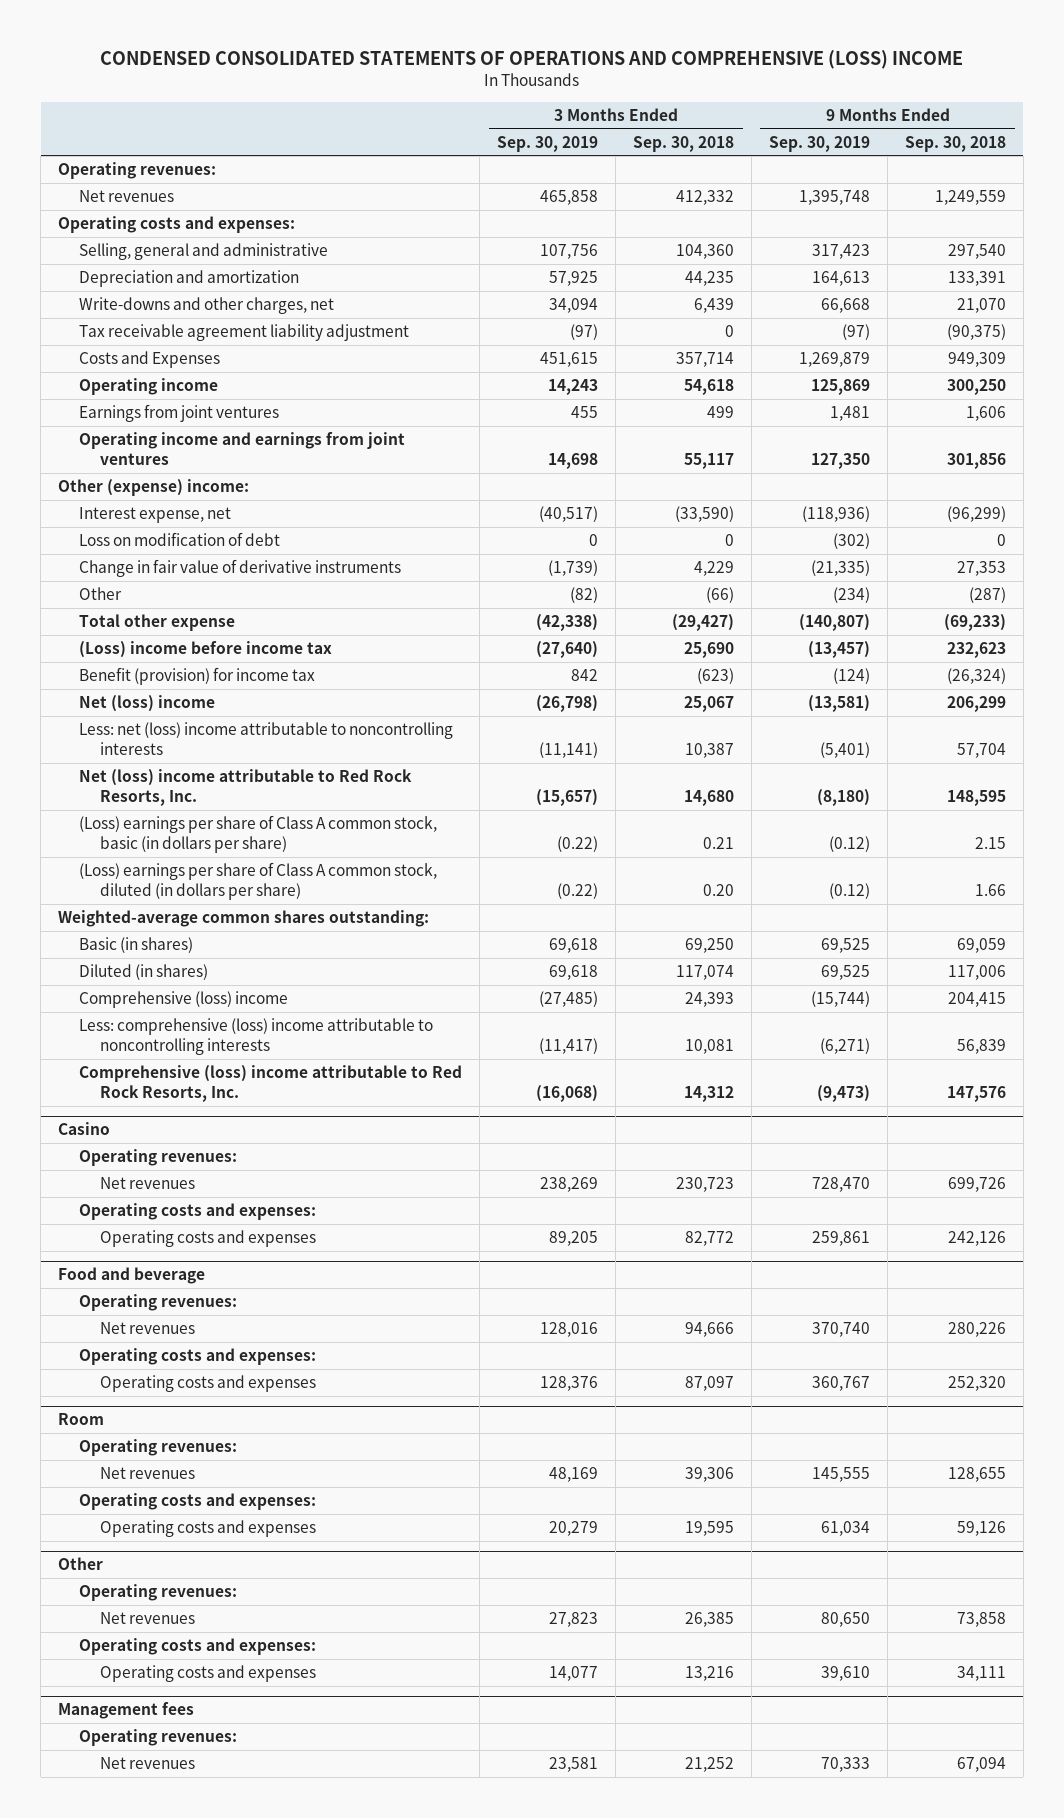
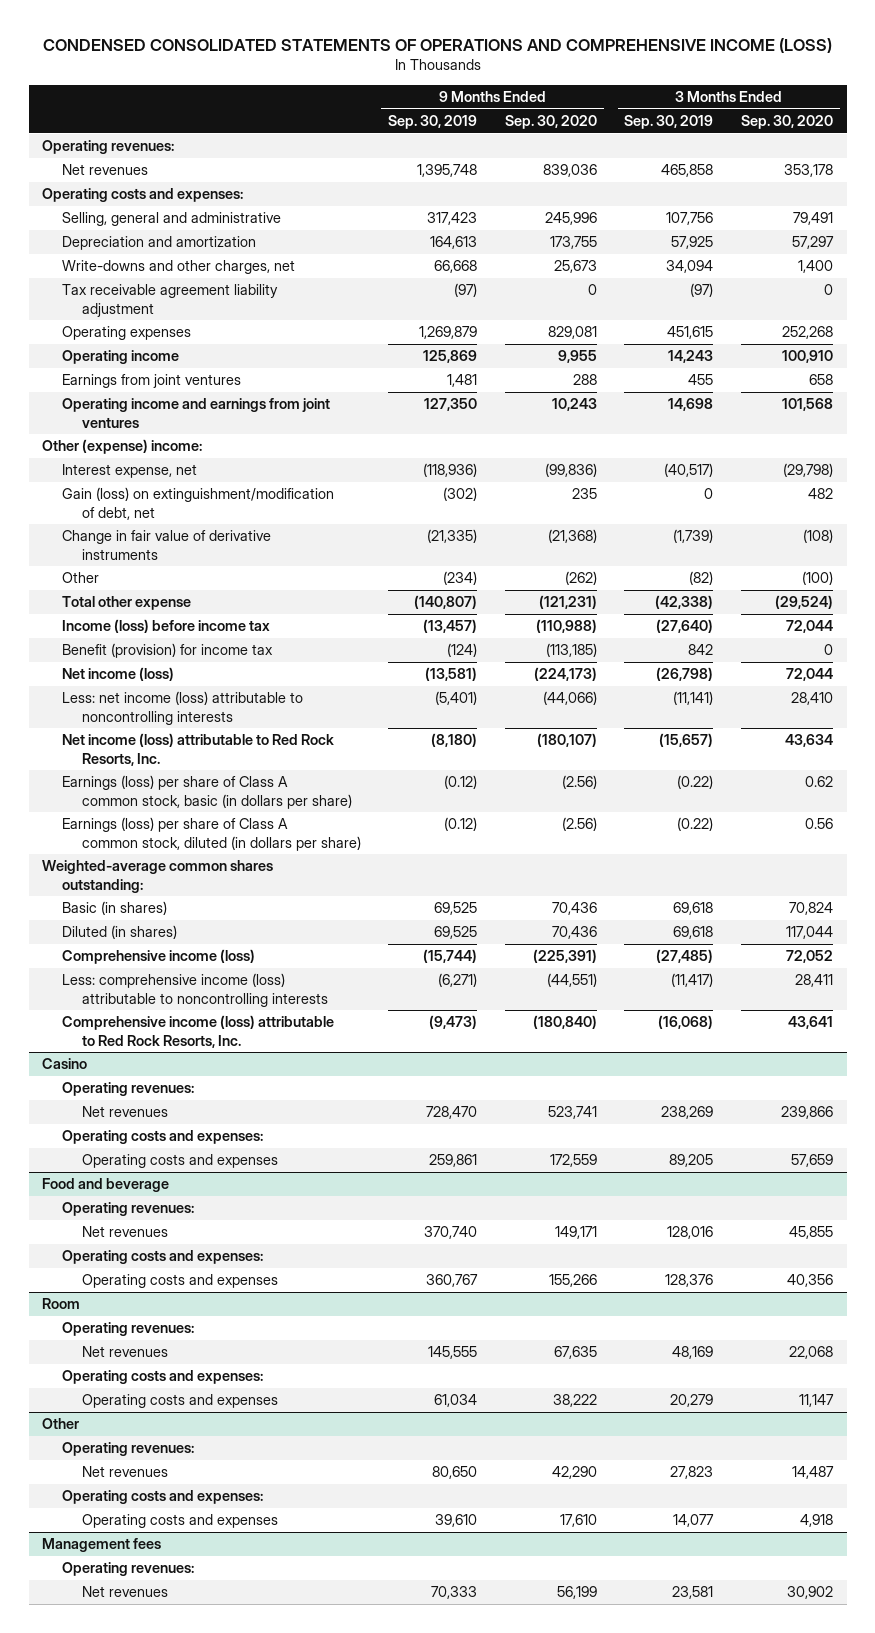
- CONDENSED CONSOLIDATED STATEMENTS OF OPERATIONS AND COMPREHENSIVE (LOSS) INCOME
+ CONDENSED CONSOLIDATED STATEMENTS OF OPERATIONS AND COMPREHENSIVE INCOME (LOSS)
- | 3 Months Ended Sep. 30, 2019 | 3 Months Ended Sep. 30, 2018 | 9 Months Ended Sep. 30, 2019 | 9 Months Ended Sep. 30, 2018
+ | 9 Months Ended Sep. 30, 2019 | 9 Months Ended Sep. 30, 2020 | 3 Months Ended Sep. 30, 2019 | 3 Months Ended Sep. 30, 2020
- Costs and Expenses | 451,615 | 357,714 | 1,269,879 | 949,309
+ Operating expenses | 1,269,879 | 829,081 | 451,615 | 252,268
- Loss on modification of debt | 0 | 0 | (302) | 0
+ Gain (loss) on extinguishment/modification of debt, net | (302) | 235 | 0 | 482
- (Loss) income before income tax | (27,640) | 25,690 | (13,457) | 232,623
+ Income (loss) before income tax | (13,457) | (110,988) | (27,640) | 72,044
- Net (loss) income | (26,798) | 25,067 | (13,581) | 206,299
- Less: net (loss) income attributable to noncontrolling interests | (11,141) | 10,387 | (5,401) | 57,704
- Net (loss) income attributable to Red Rock Resorts, Inc. | (15,657) | 14,680 | (8,180) | 148,595
- (Loss) earnings per share of Class A common stock, basic (in dollars per share) | (0.22) | 0.21 | (0.12) | 2.15
- (Loss) earnings per share of Class A common stock, diluted (in dollars per share) | (0.22) | 0.20 | (0.12) | 1.66
+ Net income (loss) | (13,581) | (224,173) | (26,798) | 72,044
+ Less: net income (loss) attributable to noncontrolling interests | (5,401) | (44,066) | (11,141) | 28,410
+ Net income (loss) attributable to Red Rock Resorts, Inc. | (8,180) | (180,107) | (15,657) | 43,634
+ Earnings (loss) per share of Class A common stock, basic (in dollars per share) | (0.12) | (2.56) | (0.22) | 0.62
+ Earnings (loss) per share of Class A common stock, diluted (in dollars per share) | (0.12) | (2.56) | (0.22) | 0.56
- Comprehensive (loss) income | (27,485) | 24,393 | (15,744) | 204,415
- Less: comprehensive (loss) income attributable to noncontrolling interests | (11,417) | 10,081 | (6,271) | 56,839
- Comprehensive (loss) income attributable to Red Rock Resorts, Inc. | (16,068) | 14,312 | (9,473) | 147,576
+ Comprehensive income (loss) | (15,744) | (225,391) | (27,485) | 72,052
+ Less: comprehensive income (loss) attributable to noncontrolling interests | (6,271) | (44,551) | (11,417) | 28,411
+ Comprehensive income (loss) attributable to Red Rock Resorts, Inc. | (9,473) | (180,840) | (16,068) | 43,641

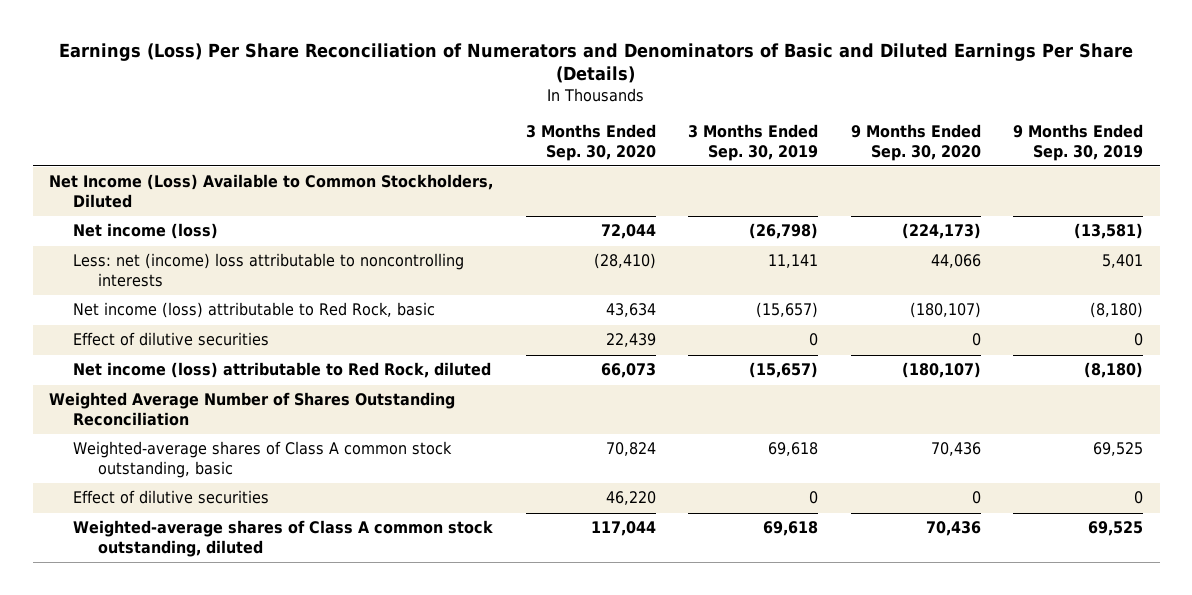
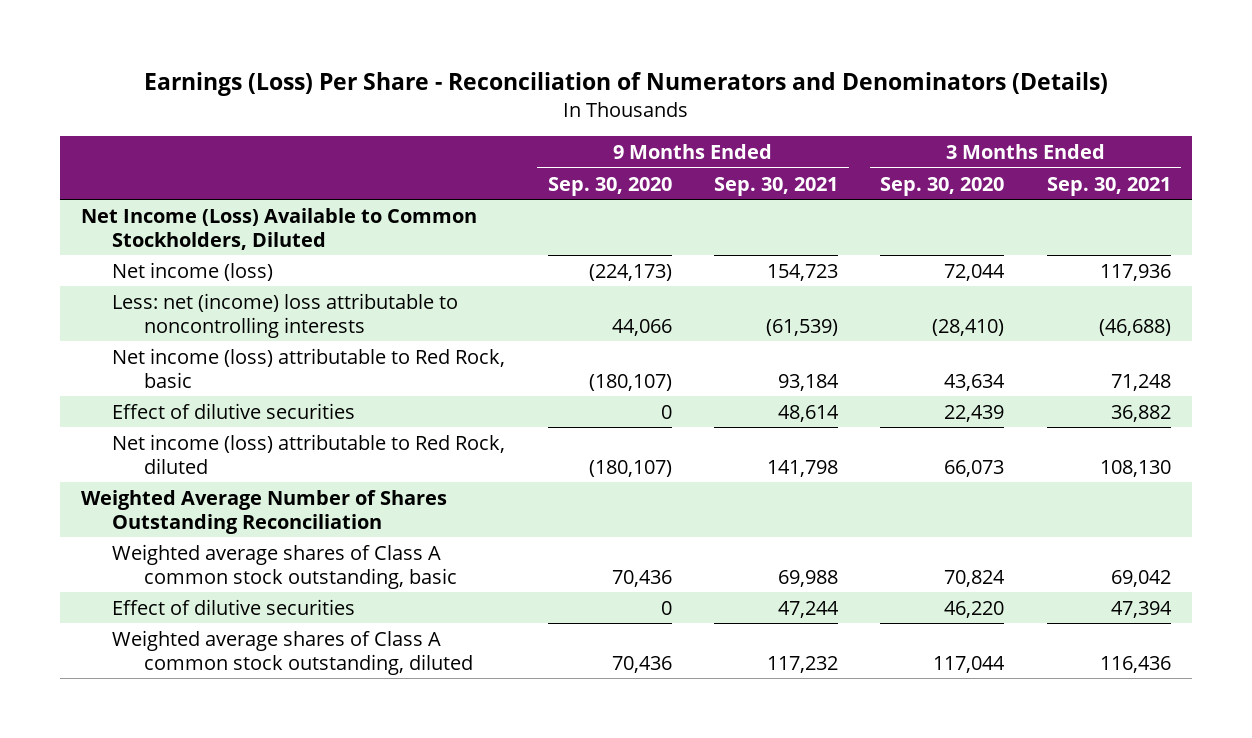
- Earnings (Loss) Per Share Reconciliation of Numerators and Denominators of Basic and Diluted Earnings Per Share (Details)
+ Earnings (Loss) Per Share - Reconciliation of Numerators and Denominators (Details)
- | 3 Months Ended Sep. 30, 2020 | 3 Months Ended Sep. 30, 2019 | 9 Months Ended Sep. 30, 2020 | 9 Months Ended Sep. 30, 2019
+ | 9 Months Ended Sep. 30, 2020 | 9 Months Ended Sep. 30, 2021 | 3 Months Ended Sep. 30, 2020 | 3 Months Ended Sep. 30, 2021
- Weighted-average shares of Class A common stock outstanding, basic | 70,824 | 69,618 | 70,436 | 69,525
+ Weighted average shares of Class A common stock outstanding, basic | 70,436 | 69,988 | 70,824 | 69,042
- Weighted-average shares of Class A common stock outstanding, diluted | 117,044 | 69,618 | 70,436 | 69,525
+ Weighted average shares of Class A common stock outstanding, diluted | 70,436 | 117,232 | 117,044 | 116,436

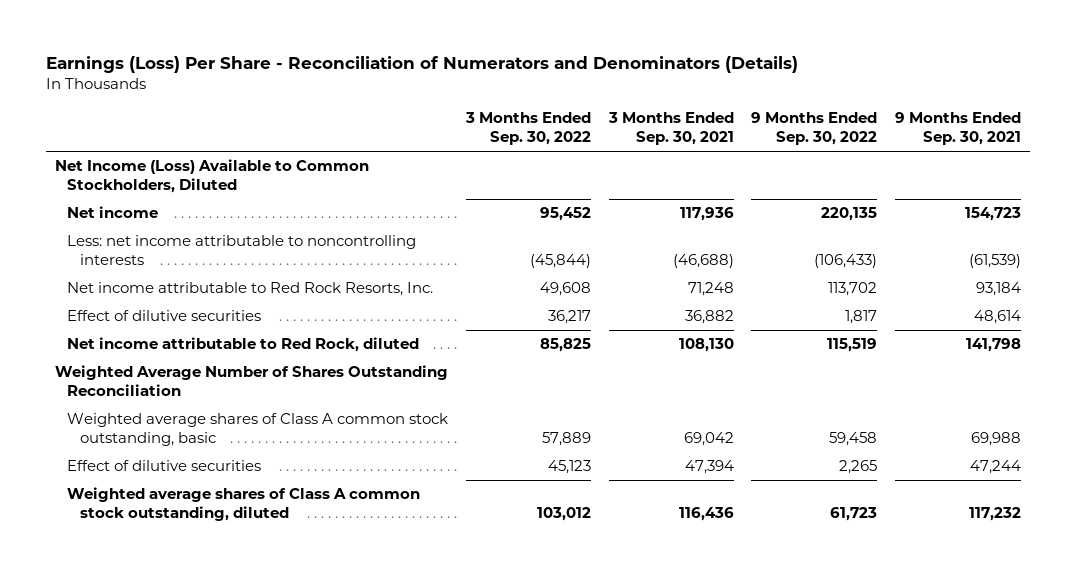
- | 9 Months Ended Sep. 30, 2020 | 9 Months Ended Sep. 30, 2021 | 3 Months Ended Sep. 30, 2020 | 3 Months Ended Sep. 30, 2021
+ | 3 Months Ended Sep. 30, 2022 | 3 Months Ended Sep. 30, 2021 | 9 Months Ended Sep. 30, 2022 | 9 Months Ended Sep. 30, 2021
- Net income (loss) | (224,173) | 154,723 | 72,044 | 117,936
- Less: net (income) loss attributable to noncontrolling interests | 44,066 | (61,539) | (28,410) | (46,688)
- Net income (loss) attributable to Red Rock, basic | (180,107) | 93,184 | 43,634 | 71,248
+ Net income | 95,452 | 117,936 | 220,135 | 154,723
+ Less: net income attributable to noncontrolling interests | (45,844) | (46,688) | (106,433) | (61,539)
+ Net income attributable to Red Rock Resorts, Inc. | 49,608 | 71,248 | 113,702 | 93,184
- Net income (loss) attributable to Red Rock, diluted | (180,107) | 141,798 | 66,073 | 108,130
+ Net income attributable to Red Rock, diluted | 85,825 | 108,130 | 115,519 | 141,798

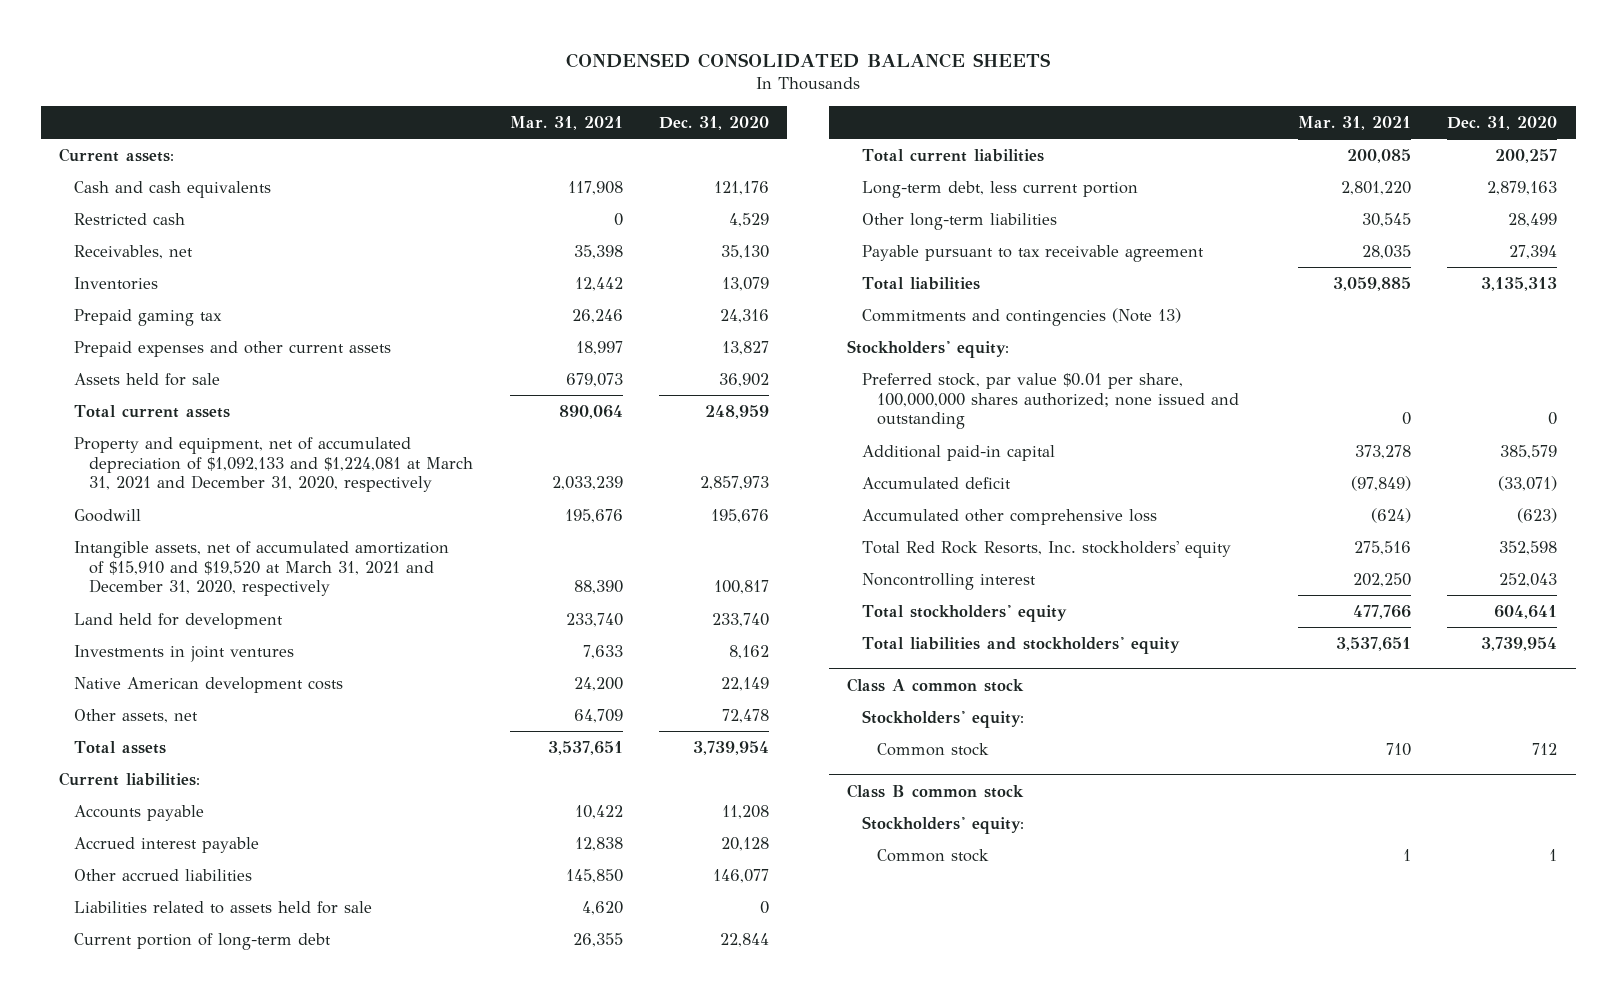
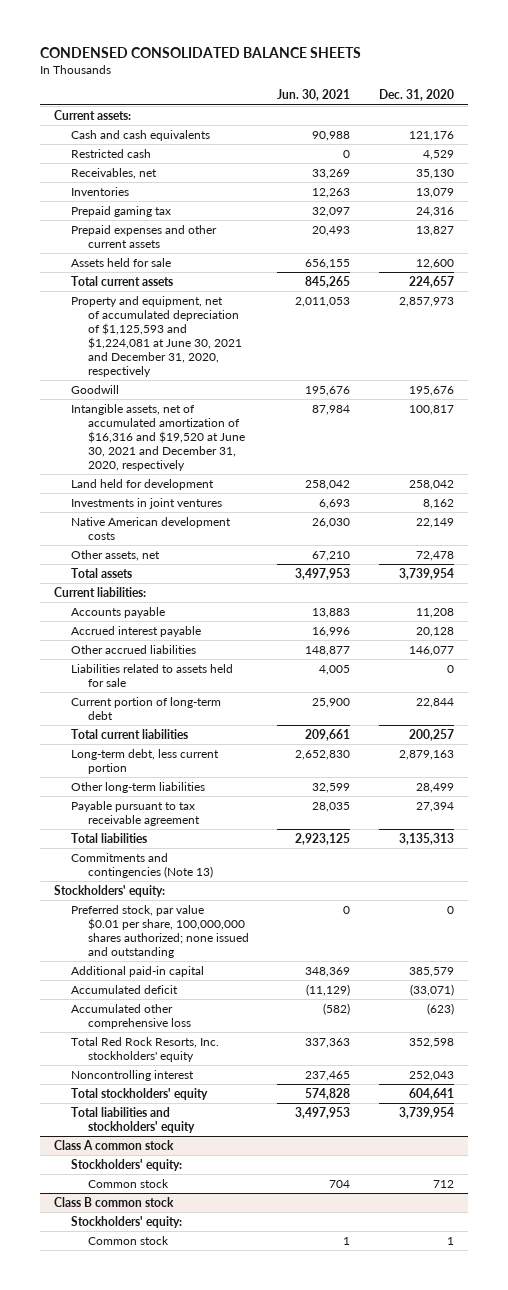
- | Mar. 31, 2021 | Dec. 31, 2020
+ | Jun. 30, 2021 | Dec. 31, 2020
- Assets held for sale | 679,073 | 36,902
- Total current assets | 890,064 | 248,959
- Property and equipment, net of accumulated depreciation of $1,092,133 and $1,224,081 at March 31, 2021 and December 31, 2020, respectively | 2,033,239 | 2,857,973
+ Assets held for sale | 656,155 | 12,600
+ Total current assets | 845,265 | 224,657
+ Property and equipment, net of accumulated depreciation of $1,125,593 and $1,224,081 at June 30, 2021 and December 31, 2020, respectively | 2,011,053 | 2,857,973
- Intangible assets, net of accumulated amortization of $15,910 and $19,520 at March 31, 2021 and December 31, 2020, respectively | 88,390 | 100,817
- Land held for development | 233,740 | 233,740
+ Intangible assets, net of accumulated amortization of $16,316 and $19,520 at June 30, 2021 and December 31, 2020, respectively | 87,984 | 100,817
+ Land held for development | 258,042 | 258,042

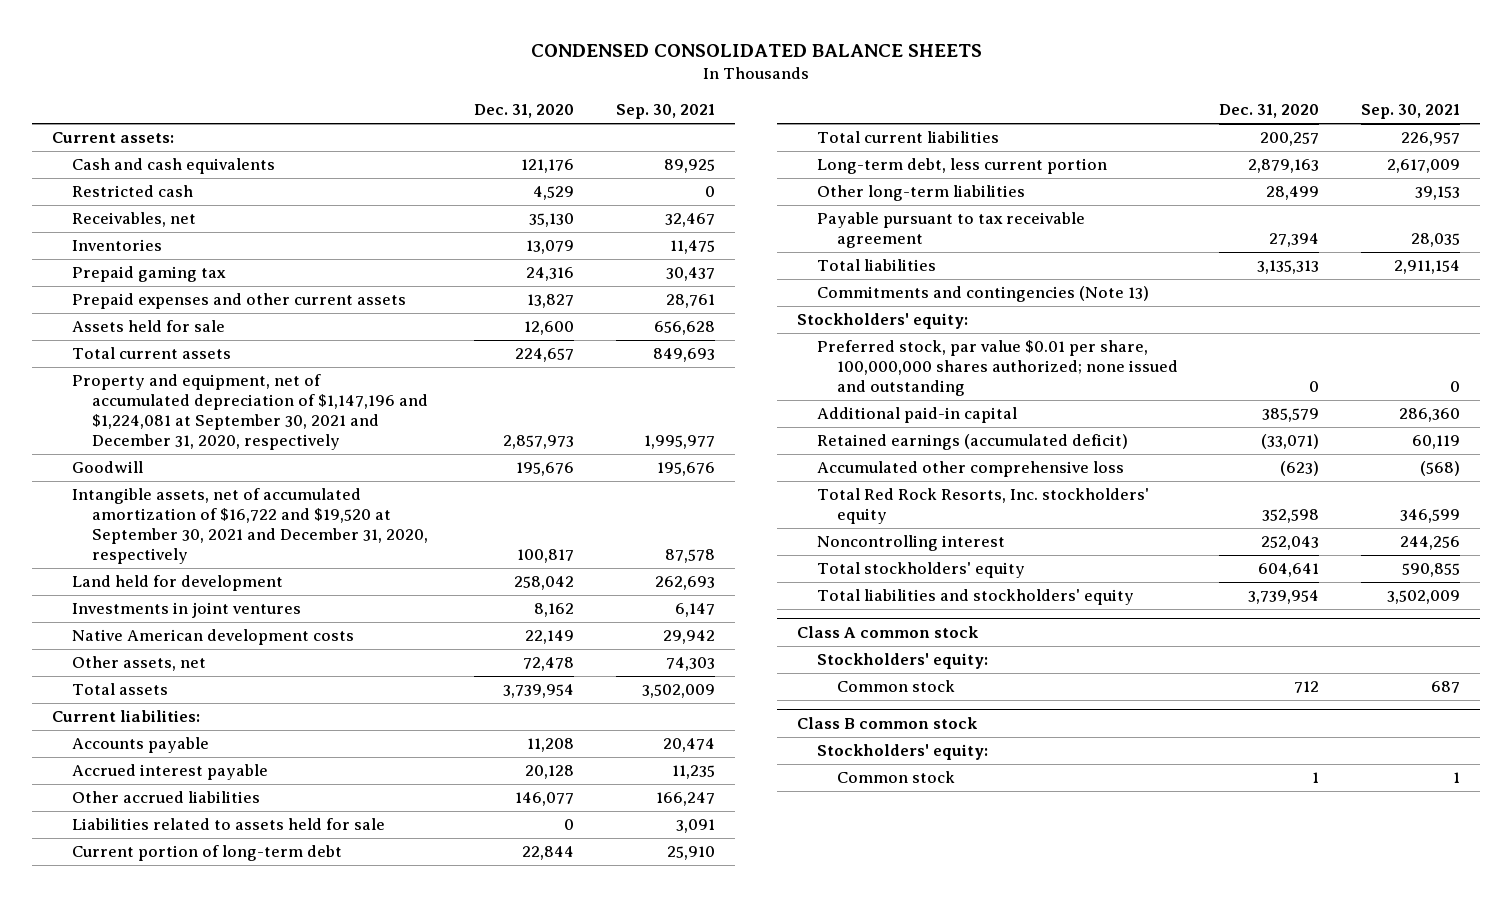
- | Jun. 30, 2021 | Dec. 31, 2020
+ | Dec. 31, 2020 | Sep. 30, 2021
- Property and equipment, net of accumulated depreciation of $1,125,593 and $1,224,081 at June 30, 2021 and December 31, 2020, respectively | 2,011,053 | 2,857,973
+ Property and equipment, net of accumulated depreciation of $1,147,196 and $1,224,081 at September 30, 2021 and December 31, 2020, respectively | 2,857,973 | 1,995,977
- Intangible assets, net of accumulated amortization of $16,316 and $19,520 at June 30, 2021 and December 31, 2020, respectively | 87,984 | 100,817
+ Intangible assets, net of accumulated amortization of $16,722 and $19,520 at September 30, 2021 and December 31, 2020, respectively | 100,817 | 87,578
- Accumulated deficit | (11,129) | (33,071)
+ Retained earnings (accumulated deficit) | (33,071) | 60,119

